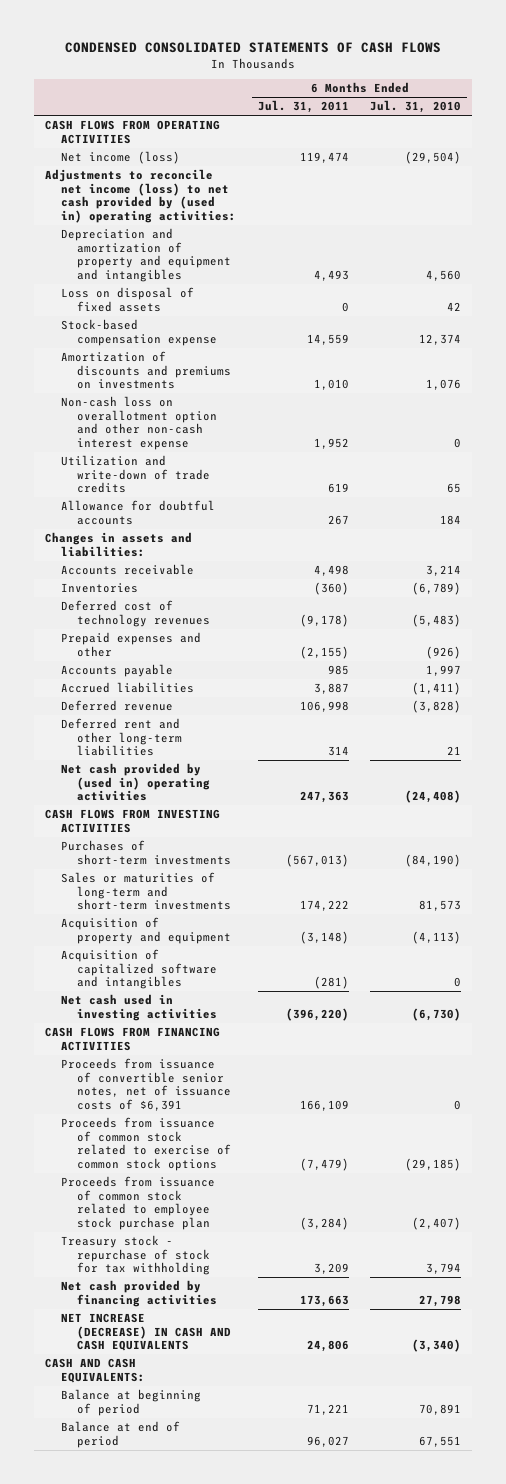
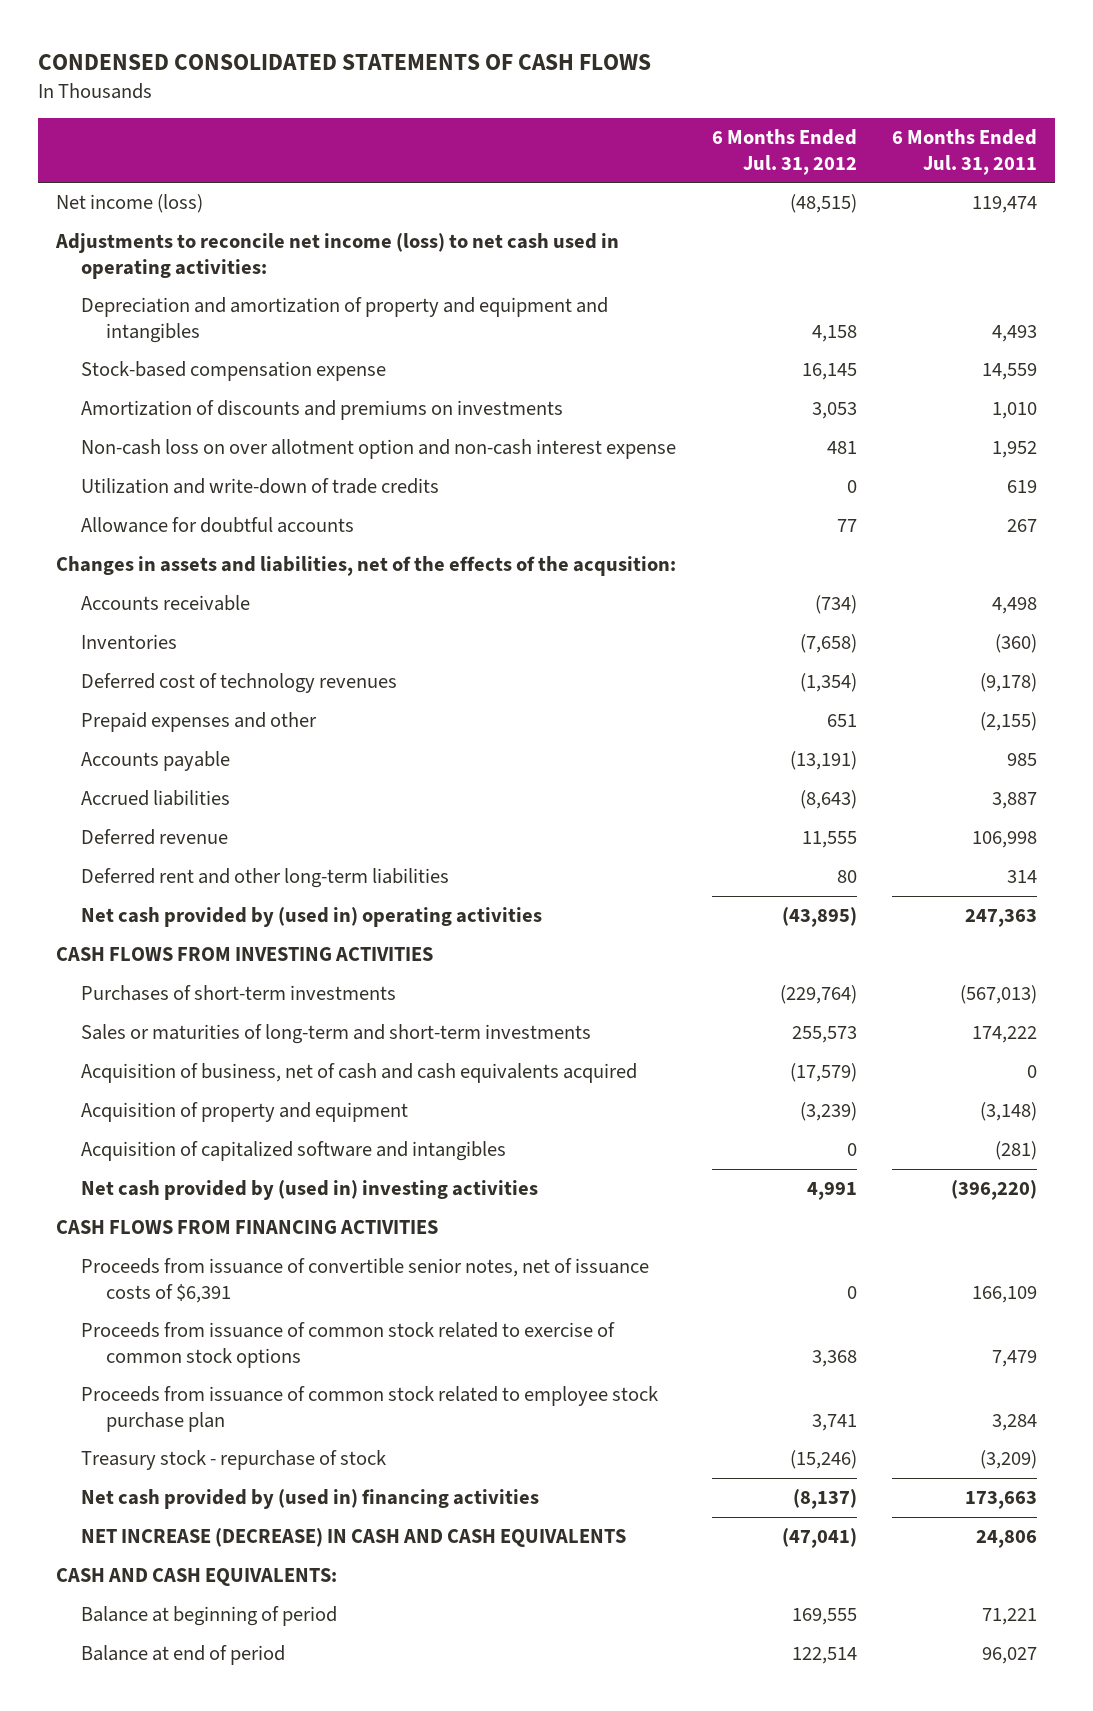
- | 6 Months Ended Jul. 31, 2011 | 6 Months Ended Jul. 31, 2010
+ | 6 Months Ended Jul. 31, 2012 | 6 Months Ended Jul. 31, 2011
- CASH FLOWS FROM OPERATING ACTIVITIES
- Adjustments to reconcile net income (loss) to net cash provided by (used in) operating activities:
+ Adjustments to reconcile net income (loss) to net cash used in operating activities:
- Loss on disposal of fixed assets | 0 | 42
- Non-cash loss on overallotment option and other non-cash interest expense | 1,952 | 0
+ Non-cash loss on over allotment option and non-cash interest expense | 481 | 1,952
- Changes in assets and liabilities:
+ Changes in assets and liabilities, net of the effects of the acqusition:
+ Acquisition of business, net of cash and cash equivalents acquired | (17,579) | 0
- Net cash used in investing activities | (396,220) | (6,730)
+ Net cash provided by (used in) investing activities | 4,991 | (396,220)
- Proceeds from issuance of common stock related to exercise of common stock options | (7,479) | (29,185)
- Proceeds from issuance of common stock related to employee stock purchase plan | (3,284) | (2,407)
- Treasury stock - repurchase of stock for tax withholding | 3,209 | 3,794
- Net cash provided by financing activities | 173,663 | 27,798
+ Proceeds from issuance of common stock related to exercise of common stock options | 3,368 | 7,479
+ Proceeds from issuance of common stock related to employee stock purchase plan | 3,741 | 3,284
+ Treasury stock - repurchase of stock | (15,246) | (3,209)
+ Net cash provided by (used in) financing activities | (8,137) | 173,663

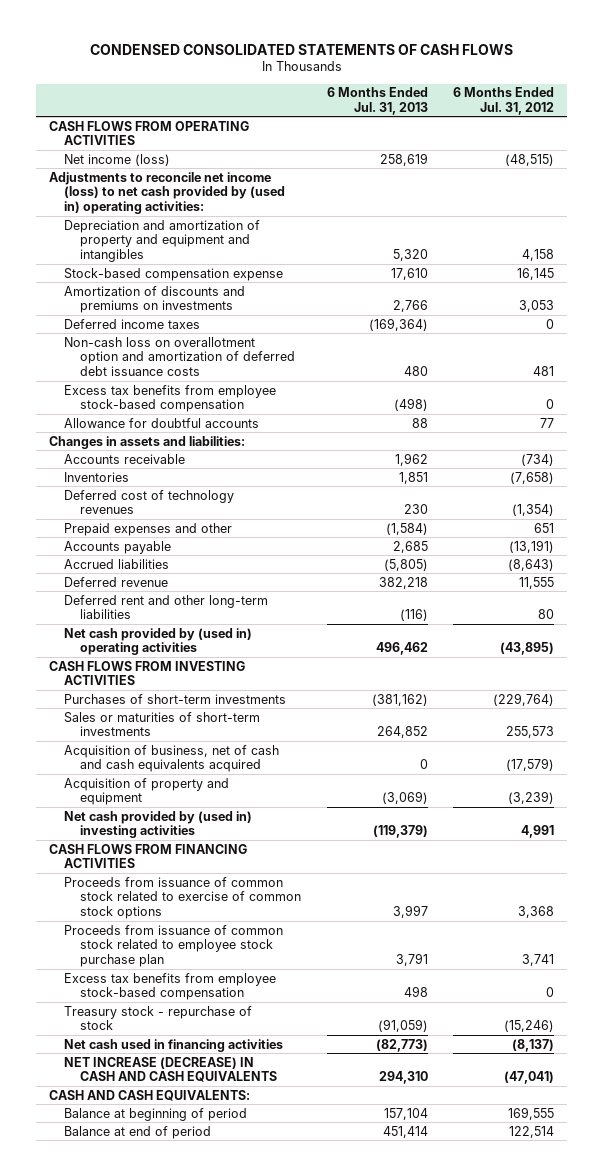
- | 6 Months Ended Jul. 31, 2012 | 6 Months Ended Jul. 31, 2011
+ | 6 Months Ended Jul. 31, 2013 | 6 Months Ended Jul. 31, 2012
+ CASH FLOWS FROM OPERATING ACTIVITIES
- Adjustments to reconcile net income (loss) to net cash used in operating activities:
+ Adjustments to reconcile net income (loss) to net cash provided by (used in) operating activities:
- Non-cash loss on over allotment option and non-cash interest expense | 481 | 1,952
- Utilization and write-down of trade credits | 0 | 619
+ Deferred income taxes | (169,364) | 0
+ Non-cash loss on overallotment option and amortization of deferred debt issuance costs | 480 | 481
+ Excess tax benefits from employee stock-based compensation | (498) | 0
- Changes in assets and liabilities, net of the effects of the acqusition:
+ Changes in assets and liabilities:
- Sales or maturities of long-term and short-term investments | 255,573 | 174,222
+ Sales or maturities of short-term investments | 264,852 | 255,573
- Acquisition of capitalized software and intangibles | 0 | (281)
- Proceeds from issuance of convertible senior notes, net of issuance costs of $6,391 | 0 | 166,109
+ Excess tax benefits from employee stock-based compensation | 498 | 0
- Net cash provided by (used in) financing activities | (8,137) | 173,663
+ Net cash used in financing activities | (82,773) | (8,137)

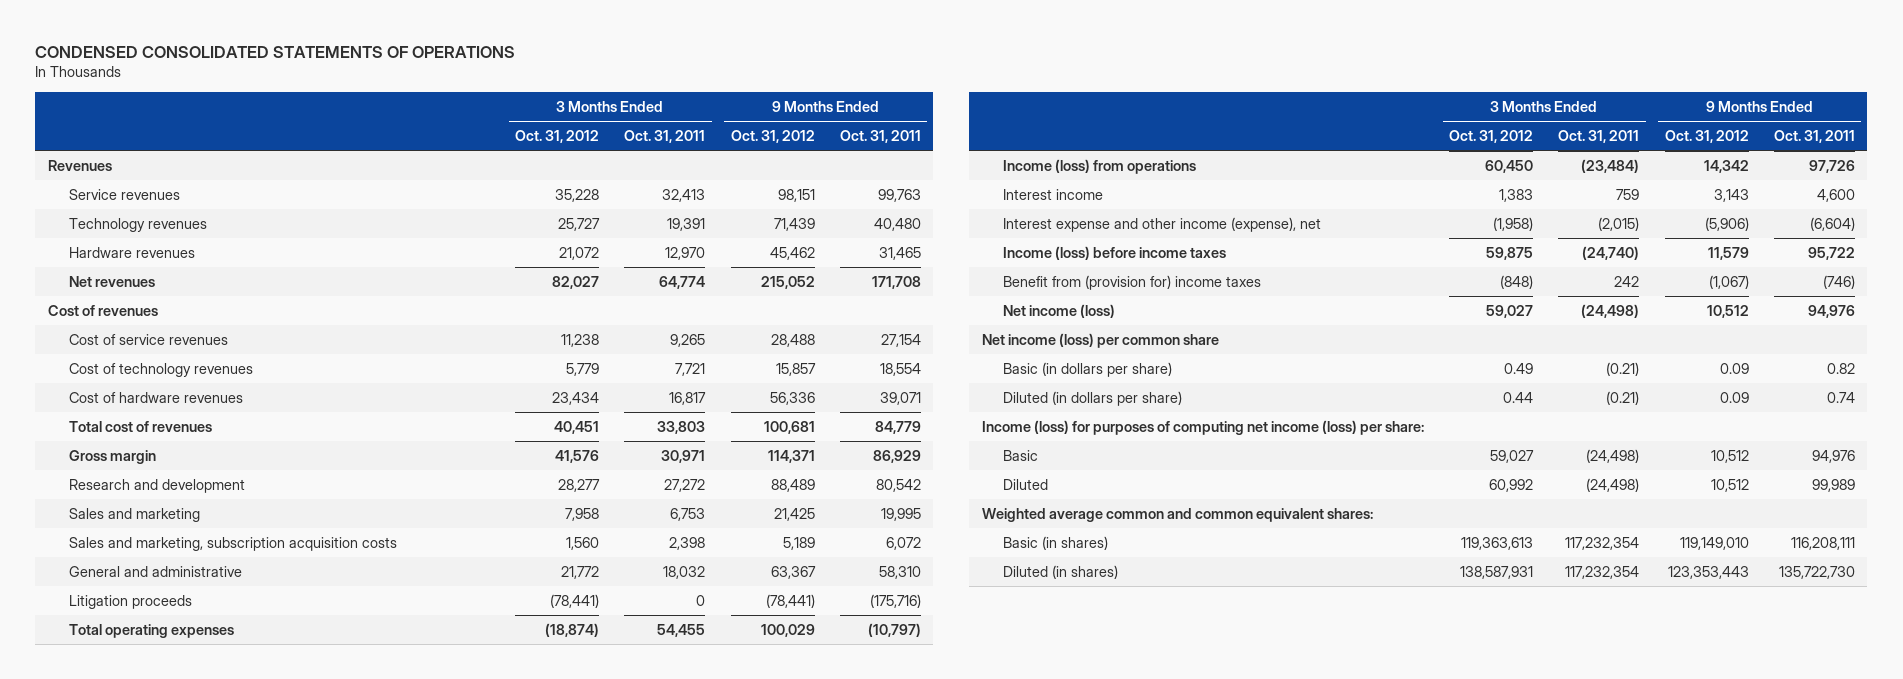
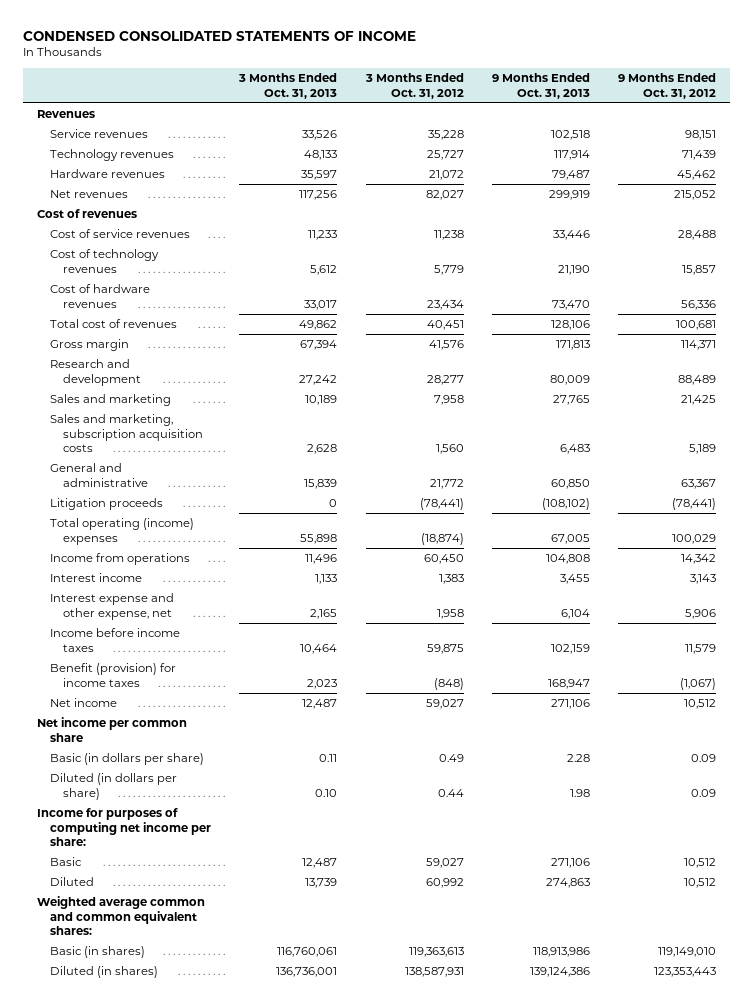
- CONDENSED CONSOLIDATED STATEMENTS OF OPERATIONS
+ CONDENSED CONSOLIDATED STATEMENTS OF INCOME
- | 3 Months Ended Oct. 31, 2012 | 3 Months Ended Oct. 31, 2011 | 9 Months Ended Oct. 31, 2012 | 9 Months Ended Oct. 31, 2011
+ | 3 Months Ended Oct. 31, 2013 | 3 Months Ended Oct. 31, 2012 | 9 Months Ended Oct. 31, 2013 | 9 Months Ended Oct. 31, 2012
- Total operating expenses | (18,874) | 54,455 | 100,029 | (10,797)
- Income (loss) from operations | 60,450 | (23,484) | 14,342 | 97,726
+ Total operating (income) expenses | 55,898 | (18,874) | 67,005 | 100,029
+ Income from operations | 11,496 | 60,450 | 104,808 | 14,342
- Interest expense and other income (expense), net | (1,958) | (2,015) | (5,906) | (6,604)
- Income (loss) before income taxes | 59,875 | (24,740) | 11,579 | 95,722
- Benefit from (provision for) income taxes | (848) | 242 | (1,067) | (746)
- Net income (loss) | 59,027 | (24,498) | 10,512 | 94,976
- Net income (loss) per common share
+ Interest expense and other expense, net | 2,165 | 1,958 | 6,104 | 5,906
+ Income before income taxes | 10,464 | 59,875 | 102,159 | 11,579
+ Benefit (provision) for income taxes | 2,023 | (848) | 168,947 | (1,067)
+ Net income | 12,487 | 59,027 | 271,106 | 10,512
+ Net income per common share
- Income (loss) for purposes of computing net income (loss) per share:
+ Income for purposes of computing net income per share:

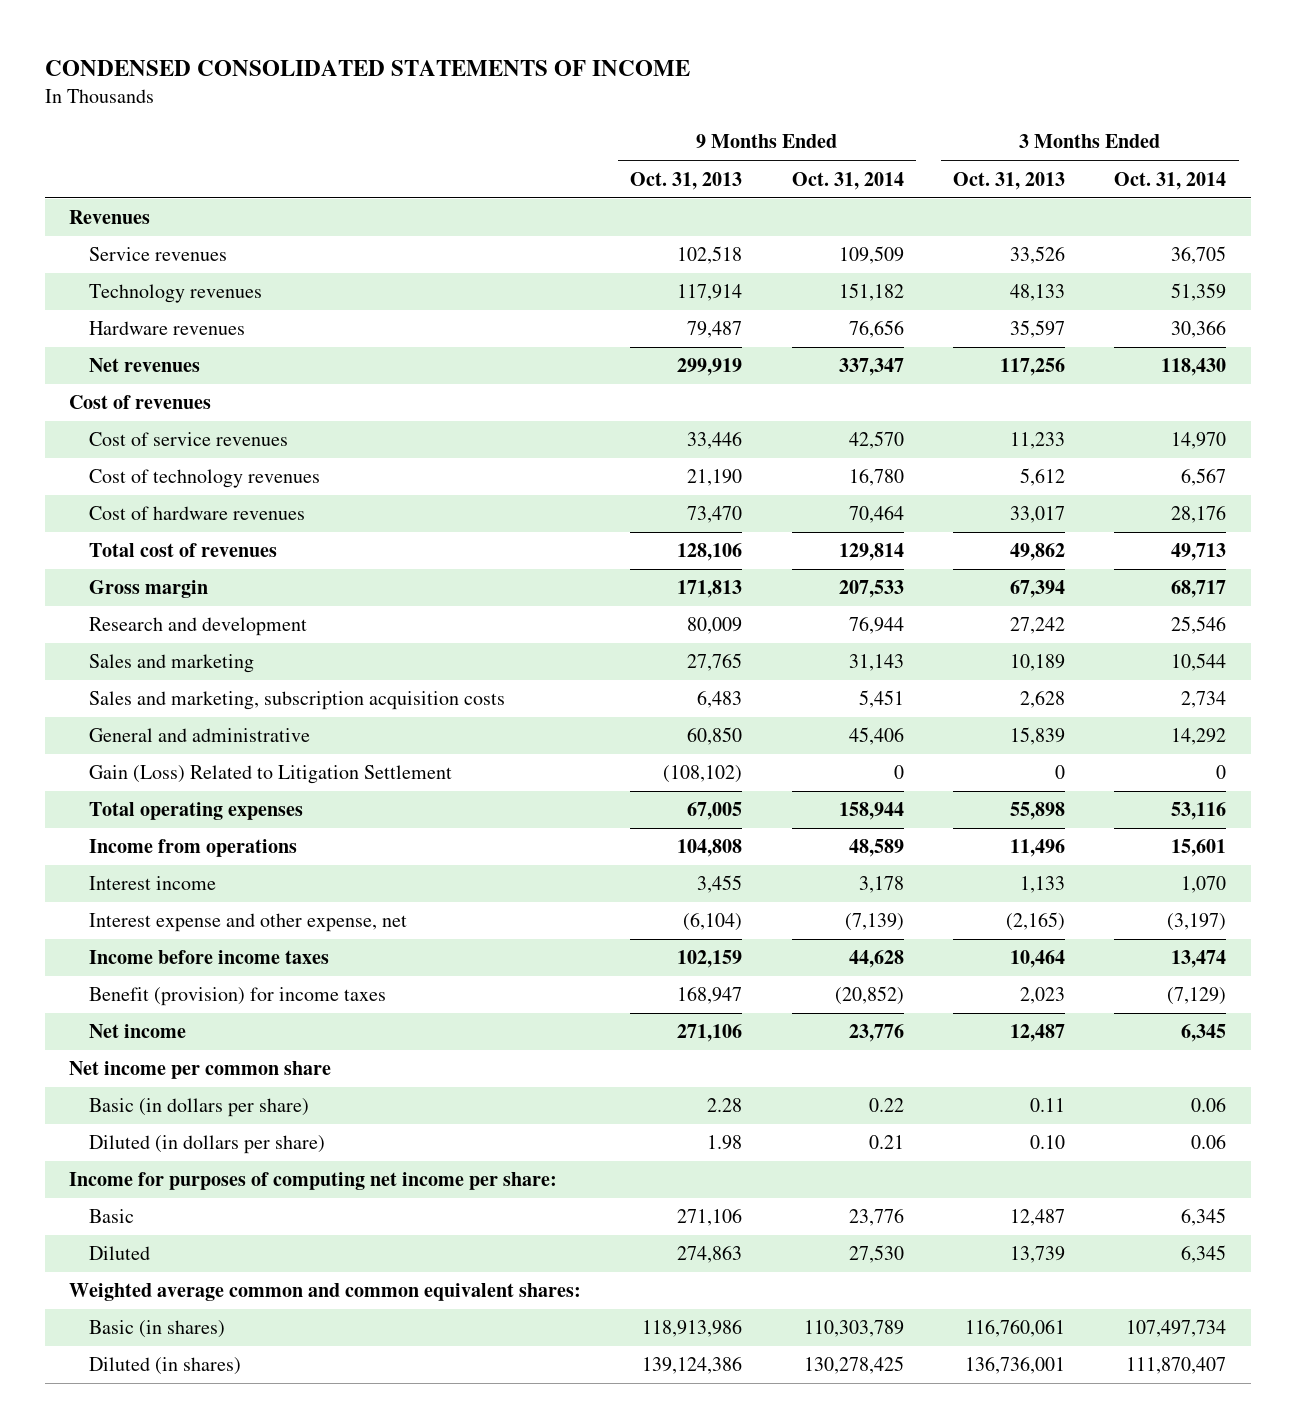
- | 3 Months Ended Oct. 31, 2013 | 3 Months Ended Oct. 31, 2012 | 9 Months Ended Oct. 31, 2013 | 9 Months Ended Oct. 31, 2012
+ | 9 Months Ended Oct. 31, 2013 | 9 Months Ended Oct. 31, 2014 | 3 Months Ended Oct. 31, 2013 | 3 Months Ended Oct. 31, 2014
- Litigation proceeds | 0 | (78,441) | (108,102) | (78,441)
- Total operating (income) expenses | 55,898 | (18,874) | 67,005 | 100,029
+ Gain (Loss) Related to Litigation Settlement | (108,102) | 0 | 0 | 0
+ Total operating expenses | 67,005 | 158,944 | 55,898 | 53,116
- Interest expense and other expense, net | 2,165 | 1,958 | 6,104 | 5,906
+ Interest expense and other expense, net | (6,104) | (7,139) | (2,165) | (3,197)

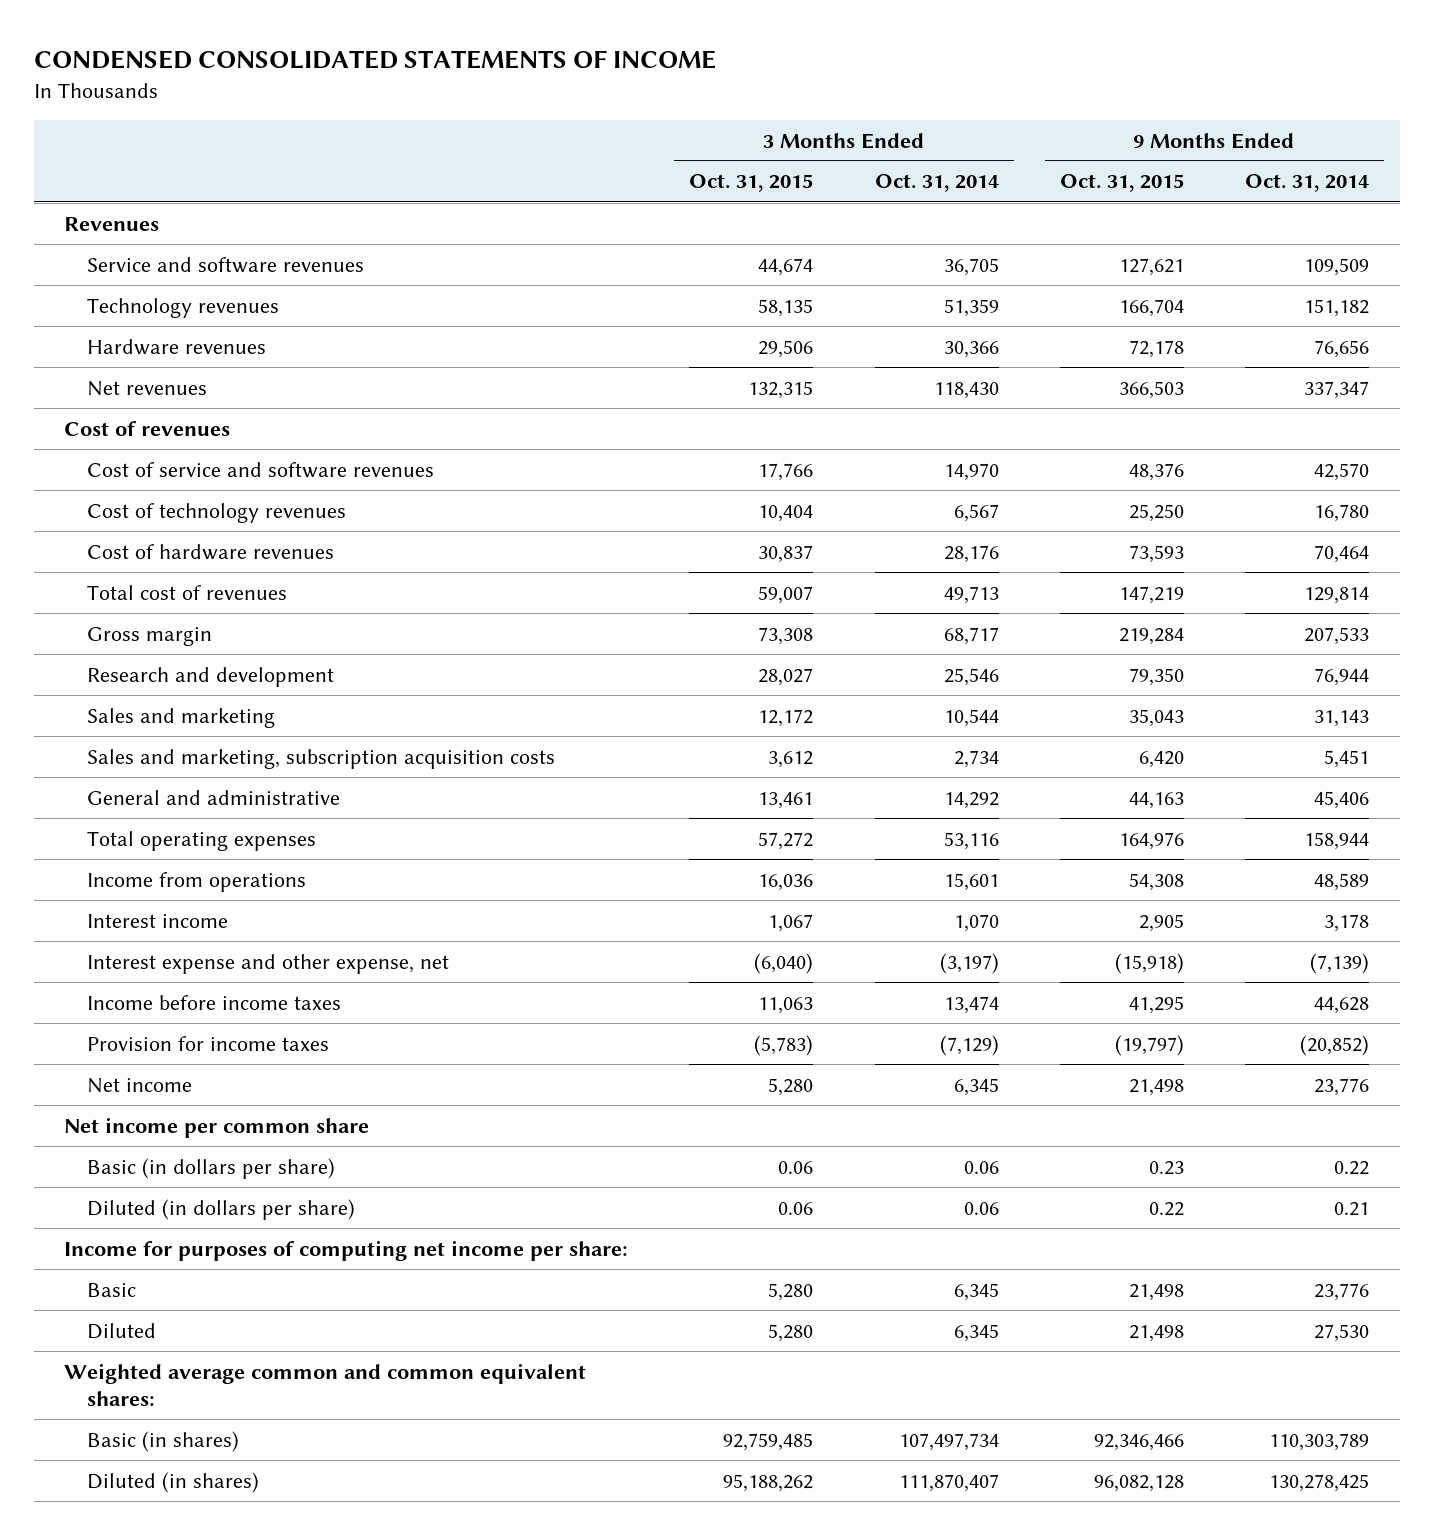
- | 9 Months Ended Oct. 31, 2013 | 9 Months Ended Oct. 31, 2014 | 3 Months Ended Oct. 31, 2013 | 3 Months Ended Oct. 31, 2014
+ | 3 Months Ended Oct. 31, 2015 | 3 Months Ended Oct. 31, 2014 | 9 Months Ended Oct. 31, 2015 | 9 Months Ended Oct. 31, 2014
- Service revenues | 102,518 | 109,509 | 33,526 | 36,705
+ Service and software revenues | 44,674 | 36,705 | 127,621 | 109,509
- Cost of service revenues | 33,446 | 42,570 | 11,233 | 14,970
+ Cost of service and software revenues | 17,766 | 14,970 | 48,376 | 42,570
- Gain (Loss) Related to Litigation Settlement | (108,102) | 0 | 0 | 0
- Benefit (provision) for income taxes | 168,947 | (20,852) | 2,023 | (7,129)
+ Provision for income taxes | (5,783) | (7,129) | (19,797) | (20,852)

